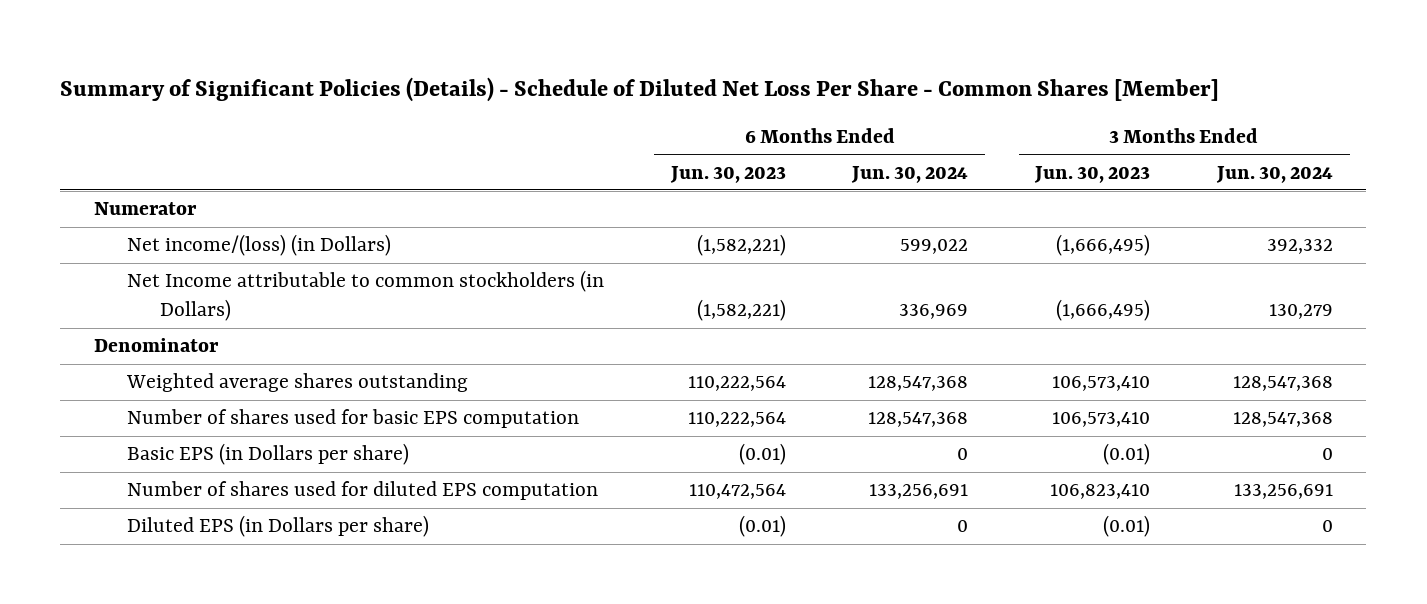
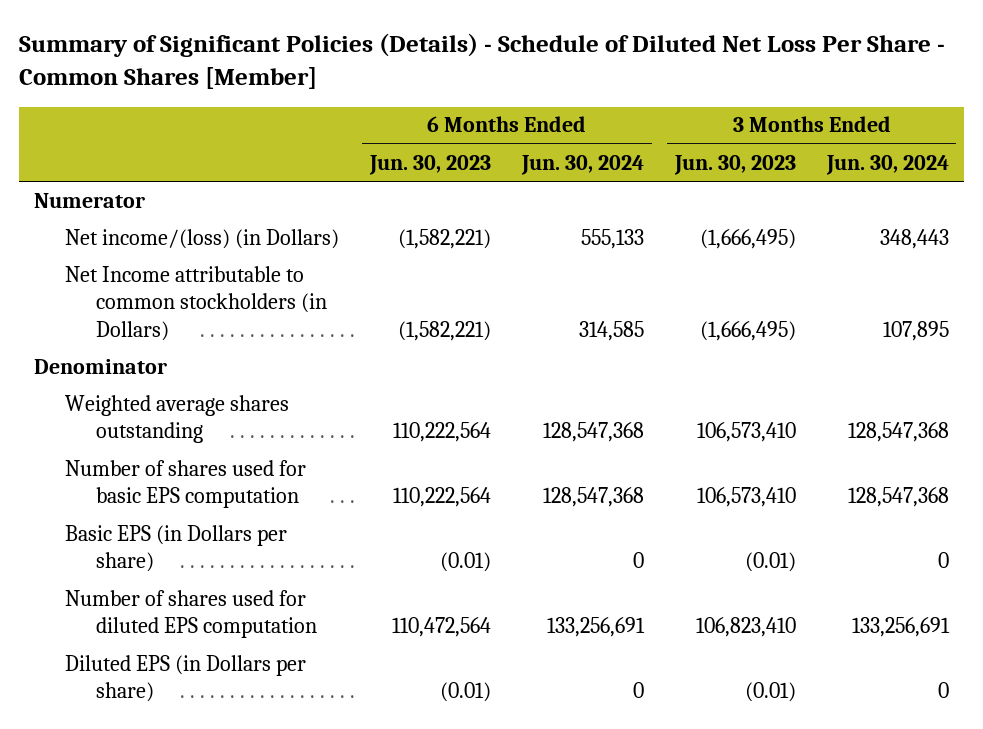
- Net income/(loss) (in Dollars) | (1,582,221) | 599,022 | (1,666,495) | 392,332
- Net Income attributable to common stockholders (in Dollars) | (1,582,221) | 336,969 | (1,666,495) | 130,279
+ Net income/(loss) (in Dollars) | (1,582,221) | 555,133 | (1,666,495) | 348,443
+ Net Income attributable to common stockholders (in Dollars) | (1,582,221) | 314,585 | (1,666,495) | 107,895

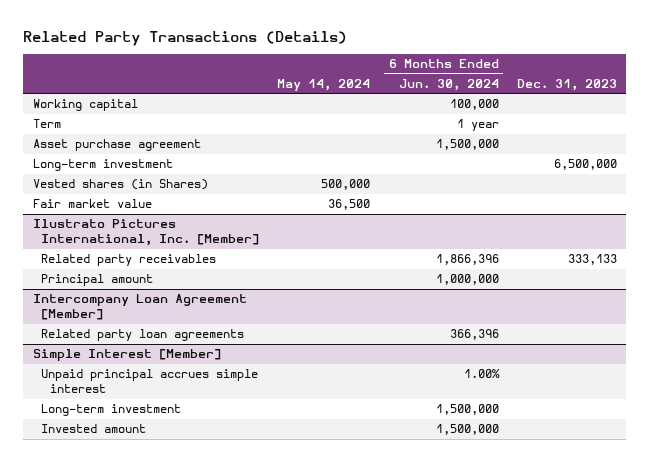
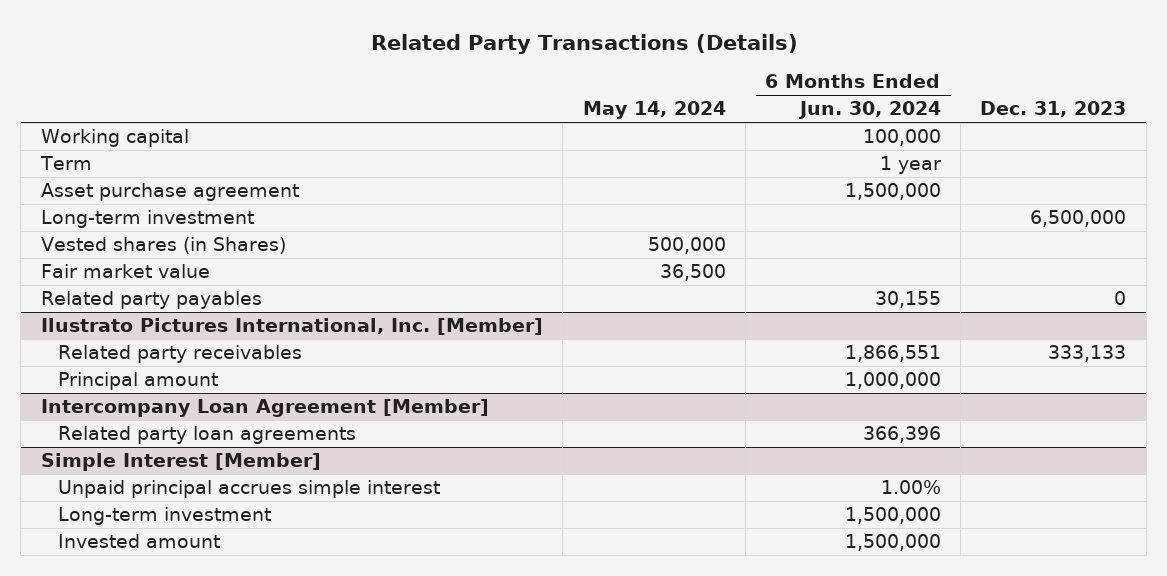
+ Related party payables | | 30,155 | 0
@ Ilustrato Pictures International, Inc. [Member]
- Related party receivables | | 1,866,396 | 333,133
+ Related party receivables | | 1,866,551 | 333,133

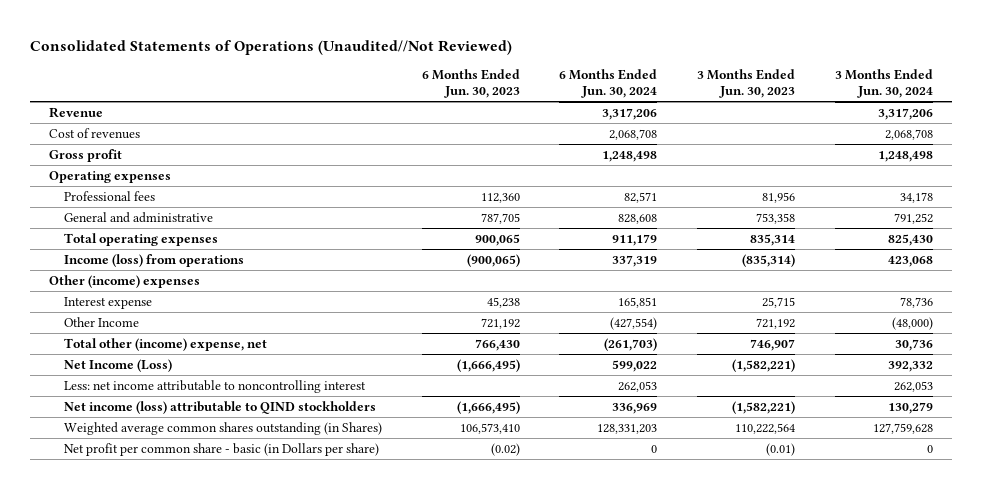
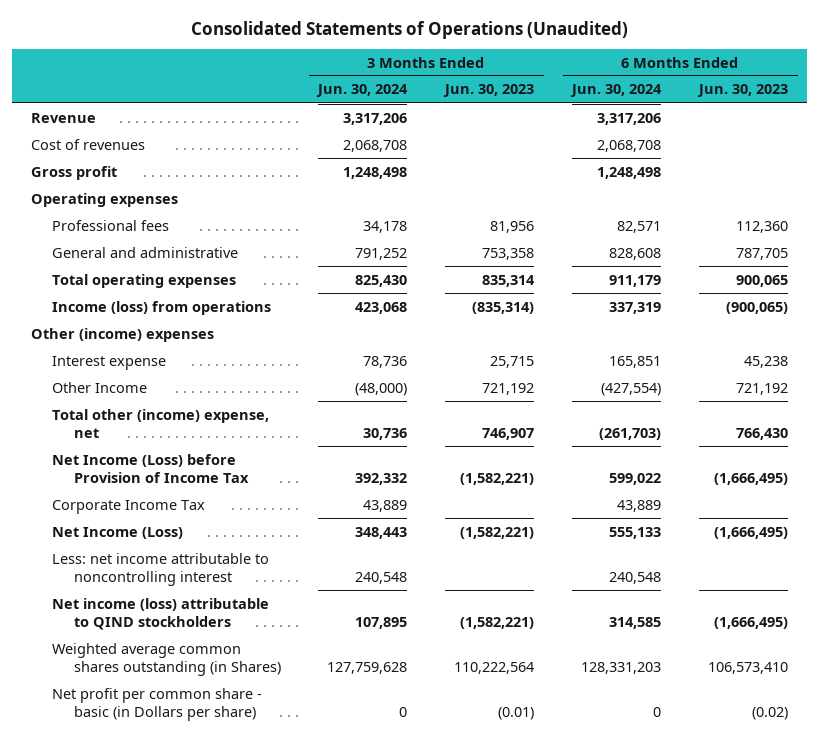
- Consolidated Statements of Operations (Unaudited//Not Reviewed)
+ Consolidated Statements of Operations (Unaudited)
- | 6 Months Ended Jun. 30, 2023 | 6 Months Ended Jun. 30, 2024 | 3 Months Ended Jun. 30, 2023 | 3 Months Ended Jun. 30, 2024
+ | 3 Months Ended Jun. 30, 2024 | 3 Months Ended Jun. 30, 2023 | 6 Months Ended Jun. 30, 2024 | 6 Months Ended Jun. 30, 2023
- Net Income (Loss) | (1,666,495) | 599,022 | (1,582,221) | 392,332
- Less: net income attributable to noncontrolling interest | | 262,053 | | 262,053
- Net income (loss) attributable to QIND stockholders | (1,666,495) | 336,969 | (1,582,221) | 130,279
+ Net Income (Loss) before Provision of Income Tax | 392,332 | (1,582,221) | 599,022 | (1,666,495)
+ Corporate Income Tax | 43,889 | | 43,889 |
+ Net Income (Loss) | 348,443 | (1,582,221) | 555,133 | (1,666,495)
+ Less: net income attributable to noncontrolling interest | 240,548 | | 240,548 |
+ Net income (loss) attributable to QIND stockholders | 107,895 | (1,582,221) | 314,585 | (1,666,495)

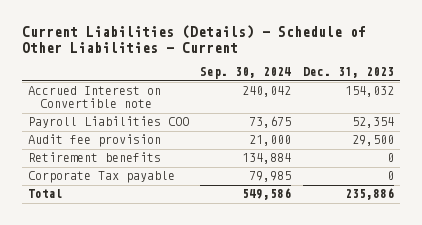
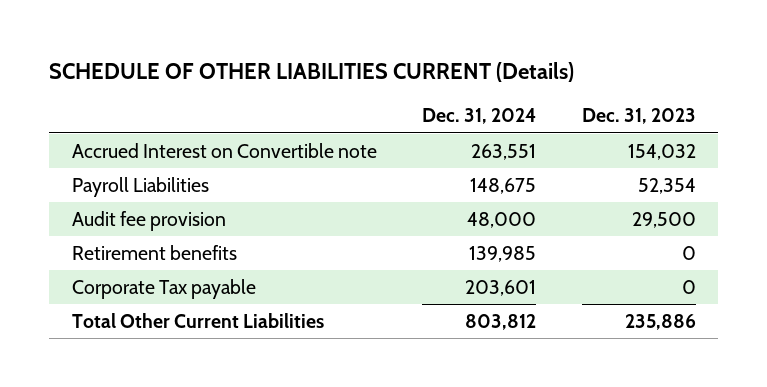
- Current Liabilities (Details) - Schedule of Other Liabilities - Current
+ SCHEDULE OF OTHER LIABILITIES CURRENT (Details)
- | Sep. 30, 2024 | Dec. 31, 2023
+ | Dec. 31, 2024 | Dec. 31, 2023
- Payroll Liabilities COO | 73,675 | 52,354
+ Payroll Liabilities | 148,675 | 52,354
- Total | 549,586 | 235,886
+ Total Other Current Liabilities | 803,812 | 235,886

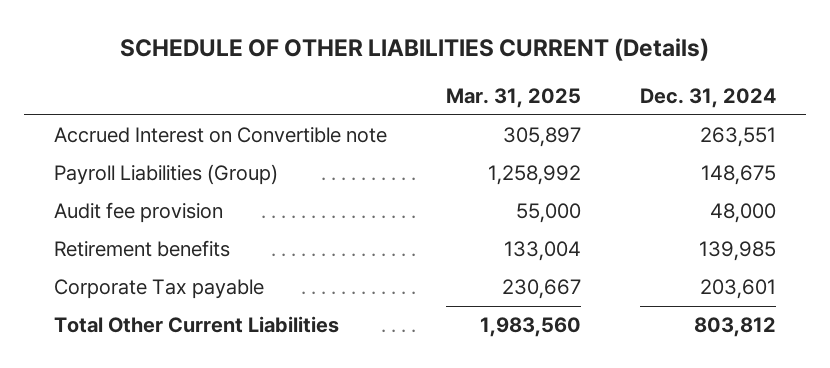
- | Dec. 31, 2024 | Dec. 31, 2023
+ | Mar. 31, 2025 | Dec. 31, 2024
- Payroll Liabilities | 148,675 | 52,354
+ Payroll Liabilities (Group) | 1,258,992 | 148,675

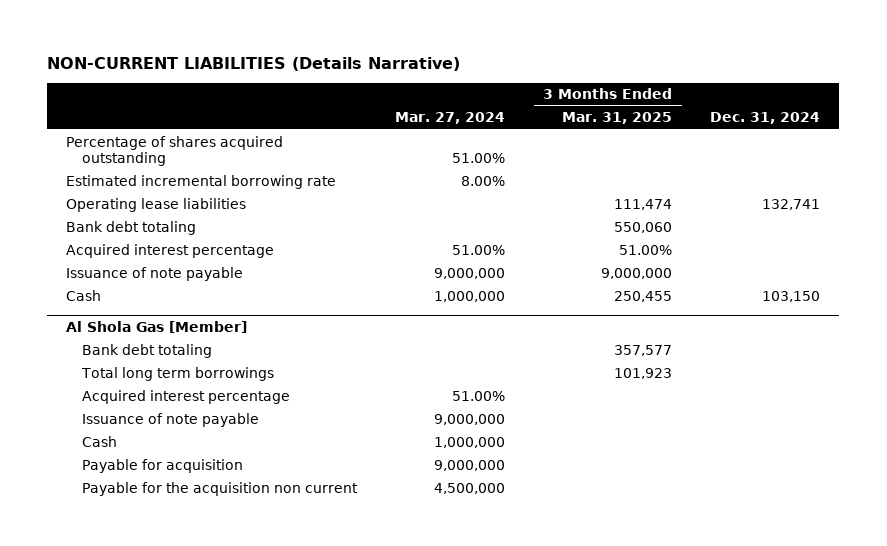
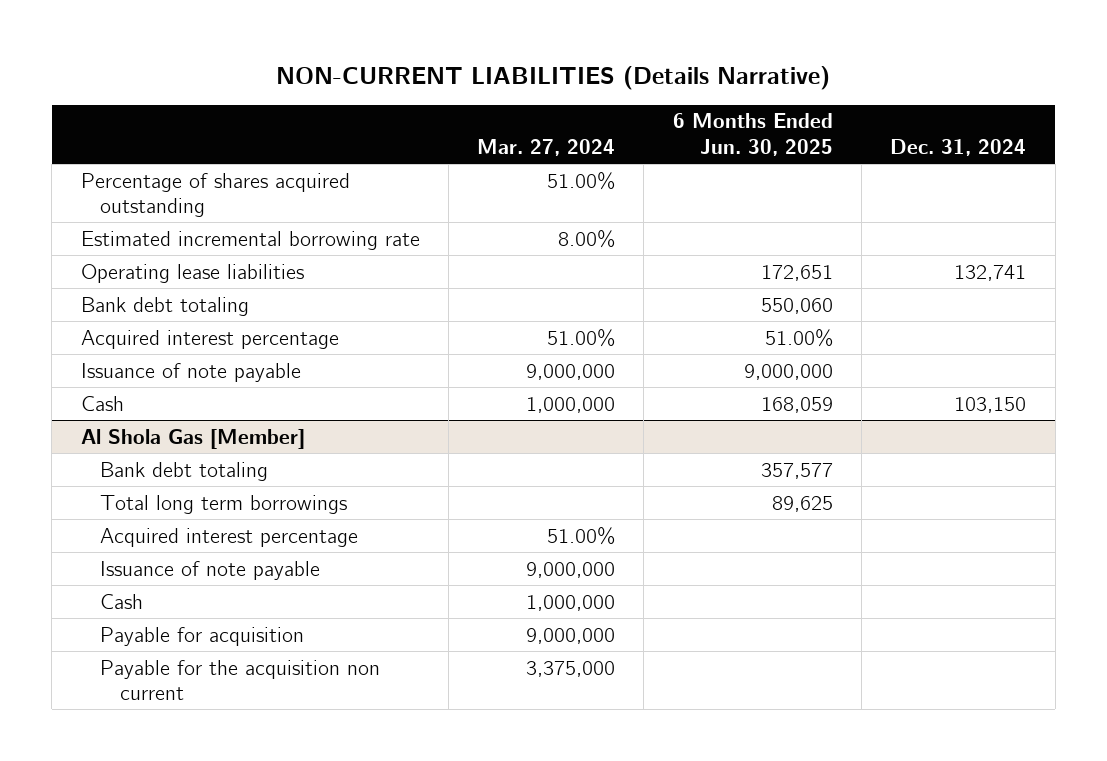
- | Mar. 27, 2024 | 3 Months Ended Mar. 31, 2025 | Dec. 31, 2024
+ | Mar. 27, 2024 | 6 Months Ended Jun. 30, 2025 | Dec. 31, 2024
@ Al Shola Gas [Member]
- Payable for the acquisition non current | 4,500,000 | |
+ Payable for the acquisition non current | 3,375,000 | |

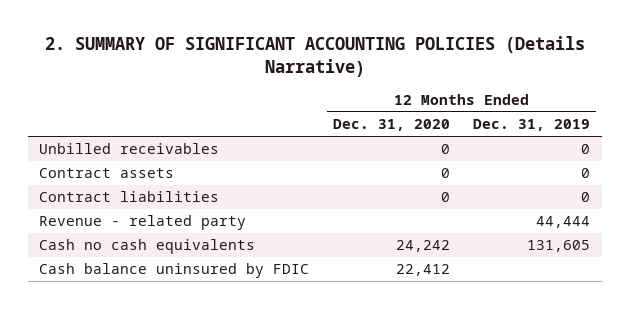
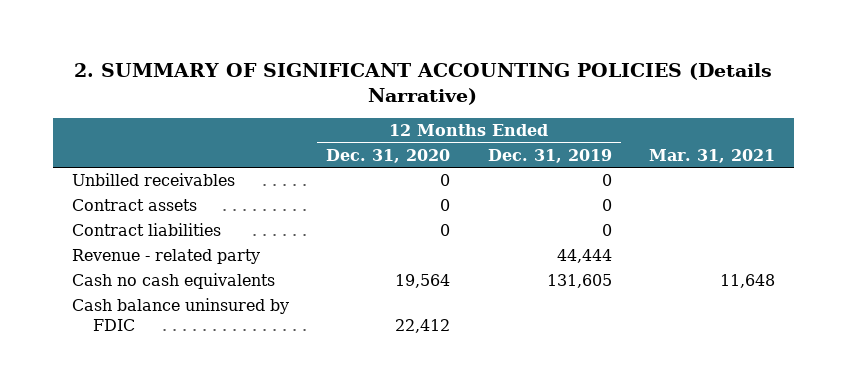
- | 12 Months Ended Dec. 31, 2020 | 12 Months Ended Dec. 31, 2019
+ | 12 Months Ended Dec. 31, 2020 | 12 Months Ended Dec. 31, 2019 | Mar. 31, 2021
- Cash no cash equivalents | 24,242 | 131,605
+ Cash no cash equivalents | 19,564 | 131,605 | 11,648

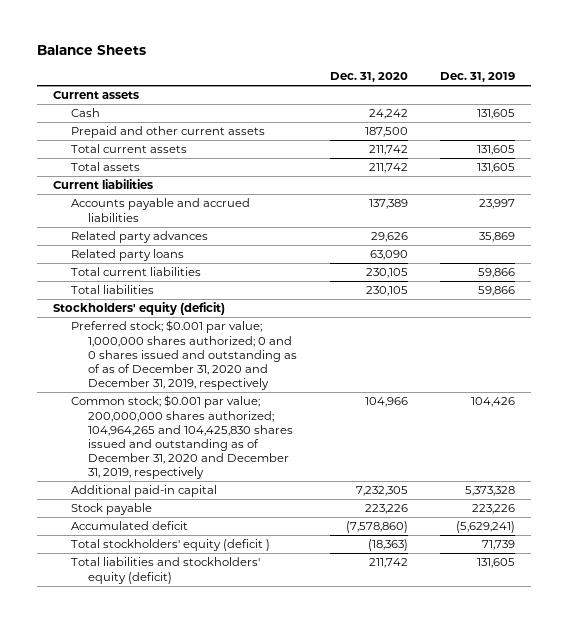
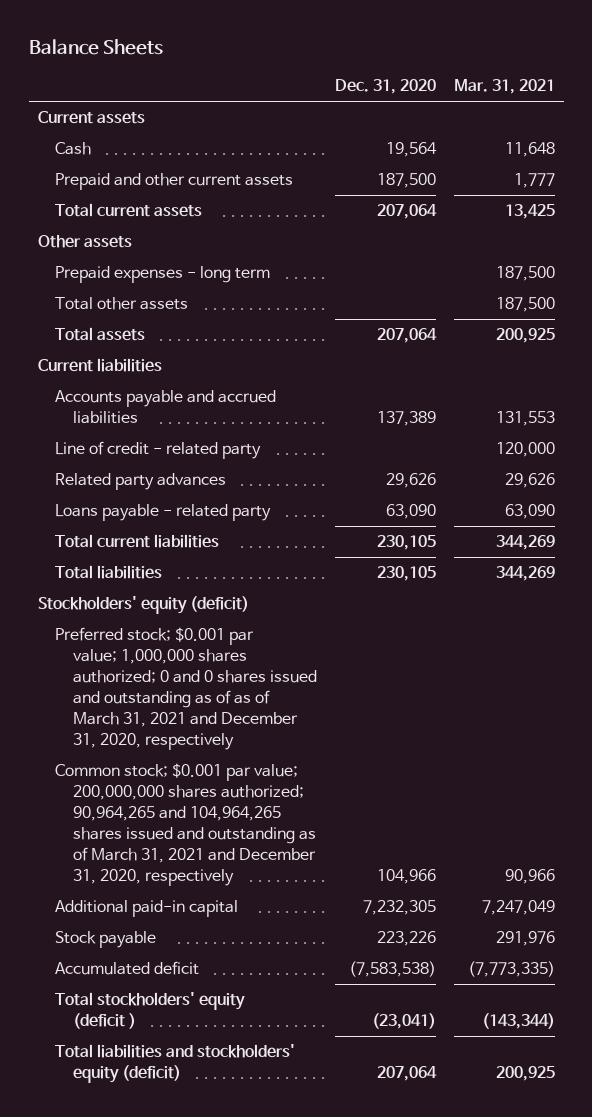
- | Dec. 31, 2020 | Dec. 31, 2019
+ | Dec. 31, 2020 | Mar. 31, 2021
- Cash | 24,242 | 131,605
+ Cash | 19,564 | 11,648
- Total current assets | 211,742 | 131,605
- Total assets | 211,742 | 131,605
+ Total current assets | 207,064 | 13,425
+ Other assets
+ Prepaid expenses - long term | | 187,500
+ Total other assets | | 187,500
+ Total assets | 207,064 | 200,925
+ Line of credit - related party | | 120,000
- Related party loans | 63,090 |
+ Loans payable - related party | 63,090 | 63,090
- Preferred stock; $0.001 par value; 1,000,000 shares authorized; 0 and 0 shares issued and outstanding as of as of December 31, 2020 and December 31, 2019, respectively
- Common stock; $0.001 par value; 200,000,000 shares authorized; 104,964,265 and 104,425,830 shares issued and outstanding as of December 31, 2020 and December 31, 2019, respectively | 104,966 | 104,426
+ Preferred stock; $0.001 par value; 1,000,000 shares authorized; 0 and 0 shares issued and outstanding as of as of March 31, 2021 and December 31, 2020, respectively
+ Common stock; $0.001 par value; 200,000,000 shares authorized; 90,964,265 and 104,964,265 shares issued and outstanding as of March 31, 2021 and December 31, 2020, respectively | 104,966 | 90,966
- Accumulated deficit | (7,578,860) | (5,629,241)
- Total stockholders' equity (deficit ) | (18,363) | 71,739
- Total liabilities and stockholders' equity (deficit) | 211,742 | 131,605
+ Accumulated deficit | (7,583,538) | (7,773,335)
+ Total stockholders' equity (deficit ) | (23,041) | (143,344)
+ Total liabilities and stockholders' equity (deficit) | 207,064 | 200,925

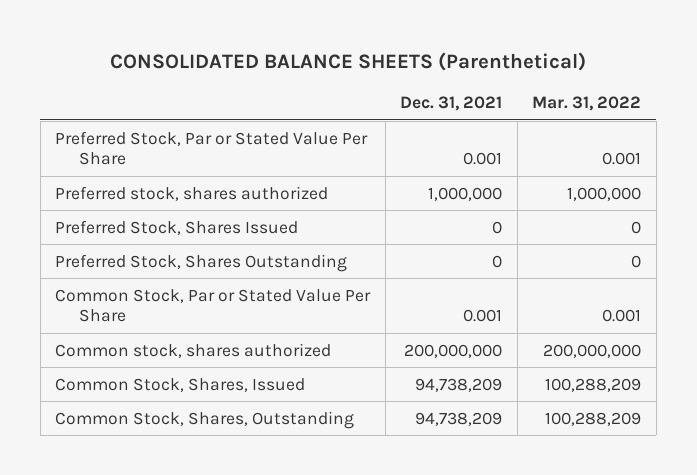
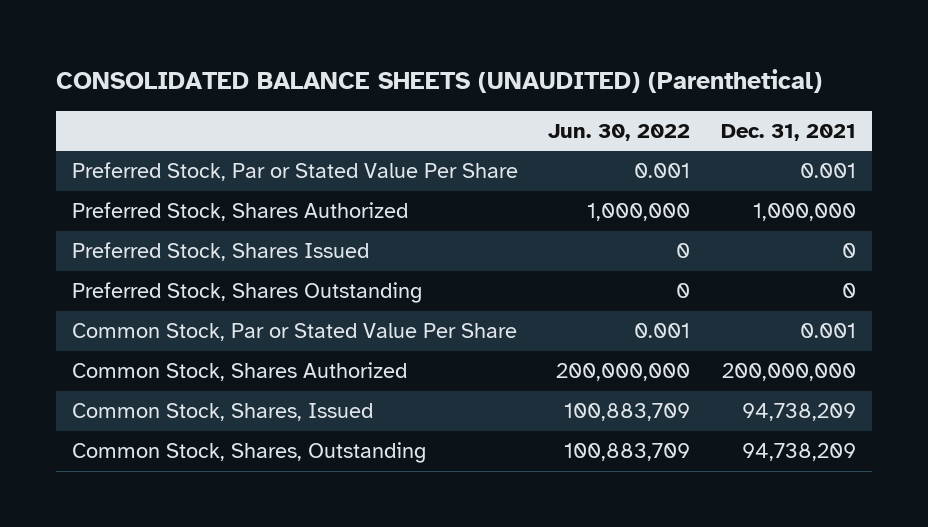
- CONSOLIDATED BALANCE SHEETS (Parenthetical)
+ CONSOLIDATED BALANCE SHEETS (UNAUDITED) (Parenthetical)
- | Dec. 31, 2021 | Mar. 31, 2022
+ | Jun. 30, 2022 | Dec. 31, 2021
- Preferred stock, shares authorized | 1,000,000 | 1,000,000
+ Preferred Stock, Shares Authorized | 1,000,000 | 1,000,000
- Common stock, shares authorized | 200,000,000 | 200,000,000
+ Common Stock, Shares Authorized | 200,000,000 | 200,000,000

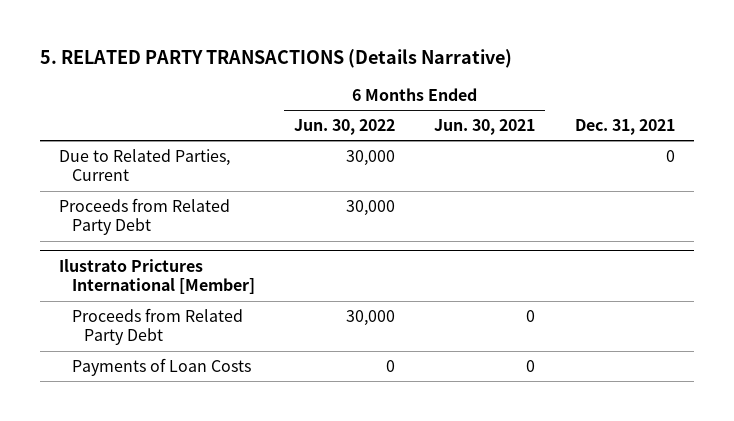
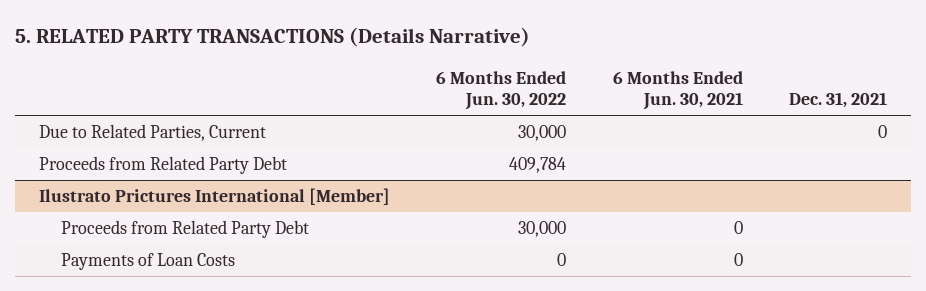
- Proceeds from Related Party Debt | 30,000 | |
+ Proceeds from Related Party Debt | 409,784 | |

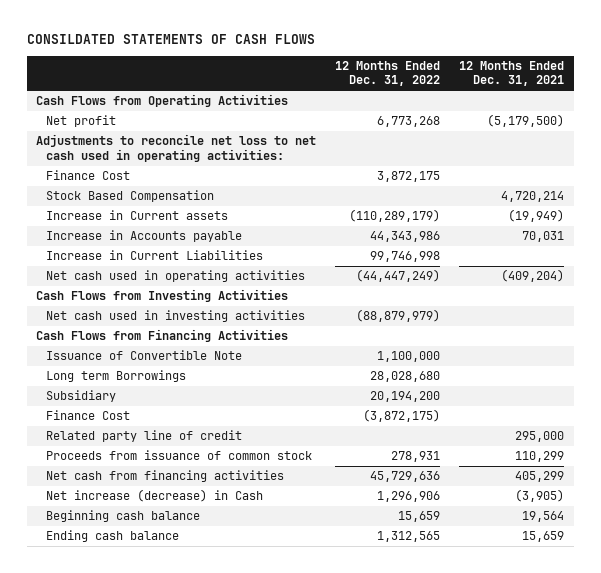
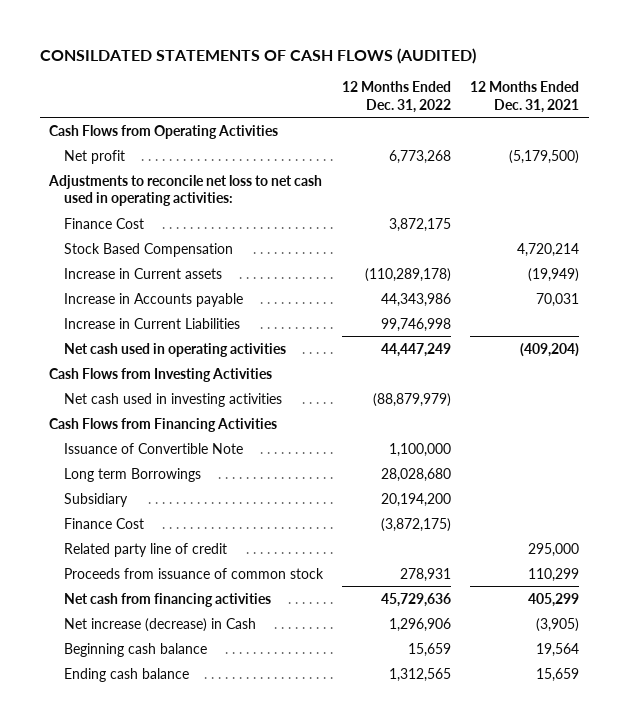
- CONSILDATED STATEMENTS OF CASH FLOWS
+ CONSILDATED STATEMENTS OF CASH FLOWS (AUDITED)
- Increase in Current assets | (110,289,179) | (19,949)
+ Increase in Current assets | (110,289,178) | (19,949)
- Net cash used in operating activities | (44,447,249) | (409,204)
+ Net cash used in operating activities | 44,447,249 | (409,204)

